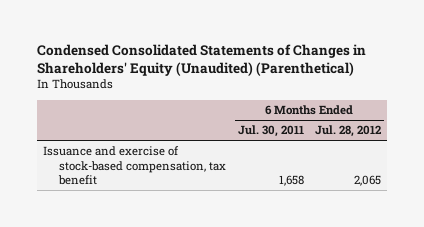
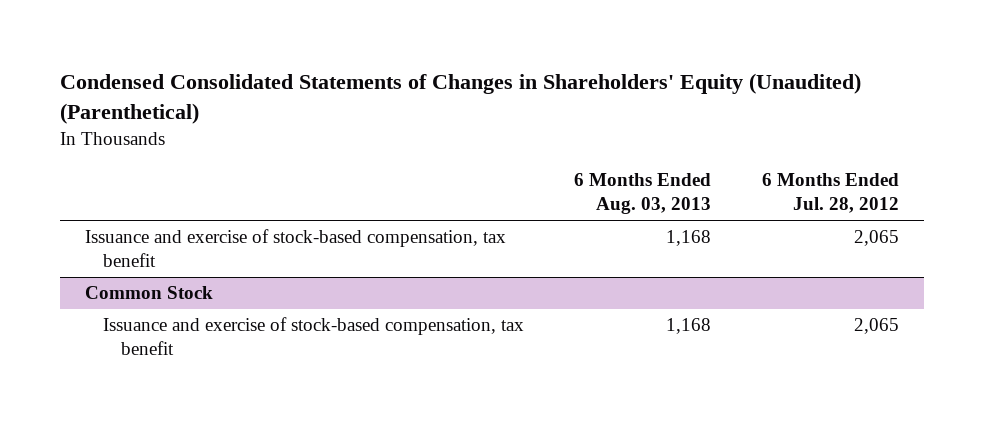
- | 6 Months Ended Jul. 30, 2011 | 6 Months Ended Jul. 28, 2012
+ | 6 Months Ended Aug. 03, 2013 | 6 Months Ended Jul. 28, 2012
+ Common Stock
+ Issuance and exercise of stock-based compensation, tax benefit | 1,168 | 2,065

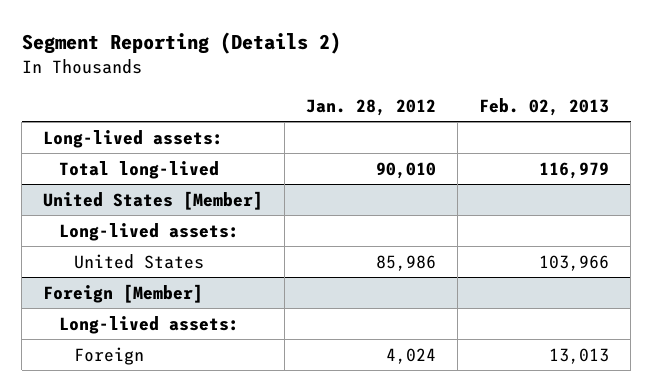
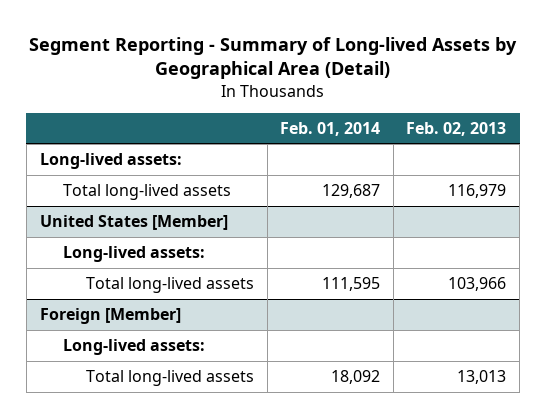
- Segment Reporting (Details 2)
+ Segment Reporting - Summary of Long-lived Assets by Geographical Area (Detail)
- | Jan. 28, 2012 | Feb. 02, 2013
+ | Feb. 01, 2014 | Feb. 02, 2013
- Total long-lived | 90,010 | 116,979
+ Total long-lived assets | 129,687 | 116,979
@ United States [Member]
- United States | 85,986 | 103,966
+ Total long-lived assets | 111,595 | 103,966
@ Foreign [Member]
- Foreign | 4,024 | 13,013
+ Total long-lived assets | 18,092 | 13,013

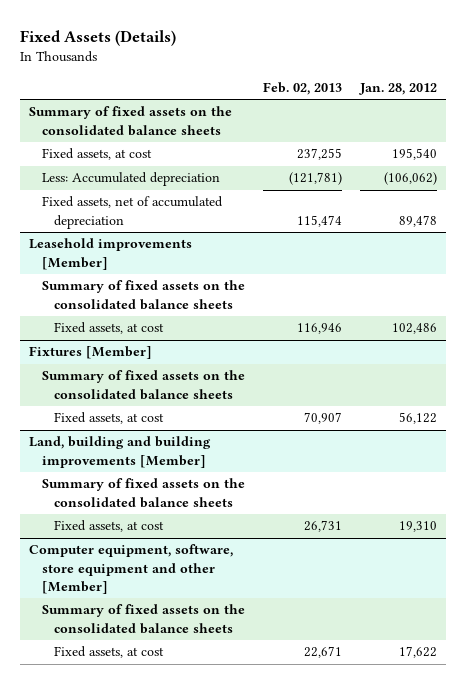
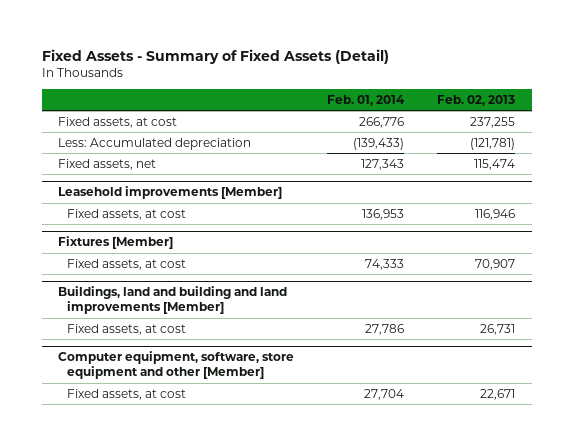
- Fixed Assets (Details)
+ Fixed Assets - Summary of Fixed Assets (Detail)
- | Feb. 02, 2013 | Jan. 28, 2012
+ | Feb. 01, 2014 | Feb. 02, 2013
- Summary of fixed assets on the consolidated balance sheets
- Fixed assets, net of accumulated depreciation | 115,474 | 89,478
+ Fixed assets, net | 127,343 | 115,474
@ Leasehold improvements [Member]
- Summary of fixed assets on the consolidated balance sheets
@ Fixtures [Member]
- Summary of fixed assets on the consolidated balance sheets
- Land, building and building improvements [Member]
- Summary of fixed assets on the consolidated balance sheets
+ Buildings, land and building and land improvements [Member]
@ Computer equipment, software, store equipment and other [Member]
- Summary of fixed assets on the consolidated balance sheets

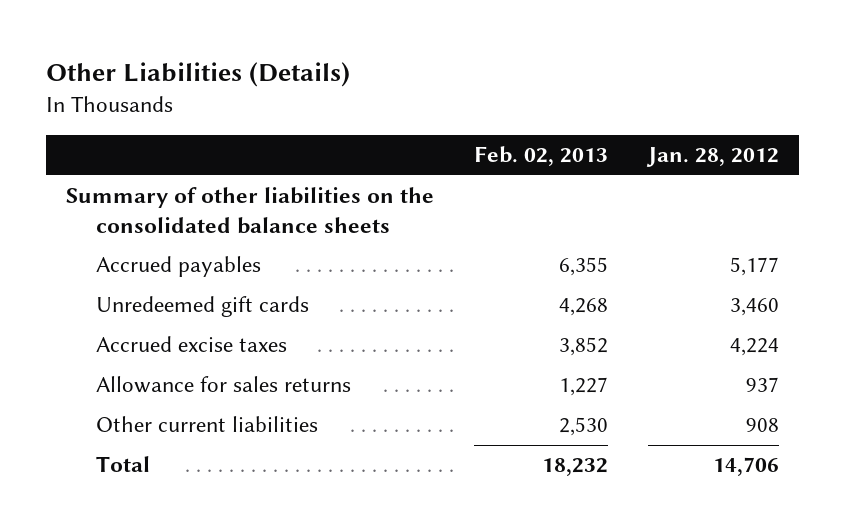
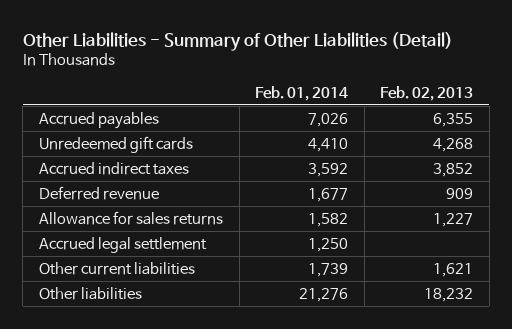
- Other Liabilities (Details)
+ Other Liabilities - Summary of Other Liabilities (Detail)
- | Feb. 02, 2013 | Jan. 28, 2012
+ | Feb. 01, 2014 | Feb. 02, 2013
- Summary of other liabilities on the consolidated balance sheets
- Accrued excise taxes | 3,852 | 4,224
+ Accrued indirect taxes | 3,592 | 3,852
+ Deferred revenue | 1,677 | 909
- Other current liabilities | 2,530 | 908
- Total | 18,232 | 14,706
+ Accrued legal settlement | 1,250 |
+ Other current liabilities | 1,739 | 1,621
+ Other liabilities | 21,276 | 18,232

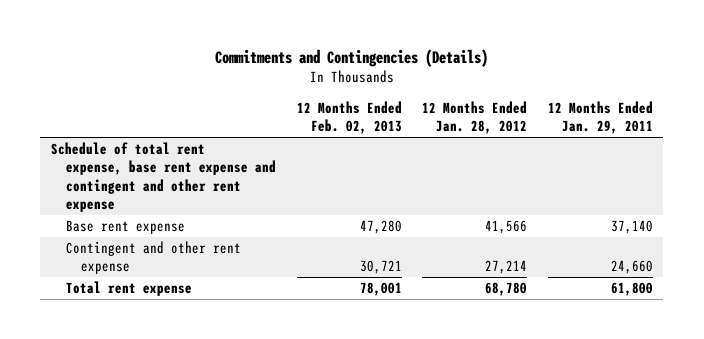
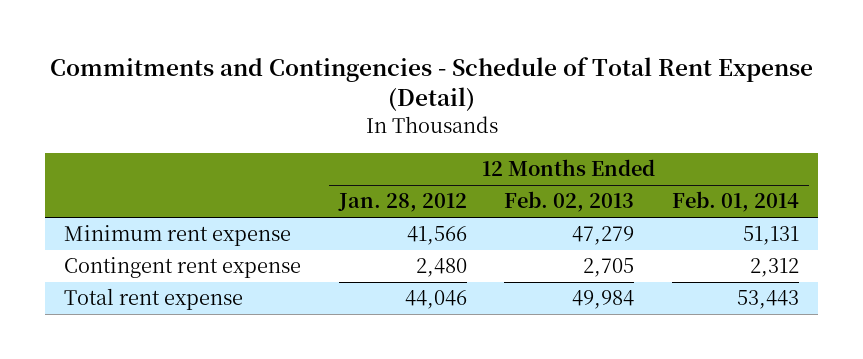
- Commitments and Contingencies (Details)
+ Commitments and Contingencies - Schedule of Total Rent Expense (Detail)
- | 12 Months Ended Feb. 02, 2013 | 12 Months Ended Jan. 28, 2012 | 12 Months Ended Jan. 29, 2011
+ | 12 Months Ended Jan. 28, 2012 | 12 Months Ended Feb. 02, 2013 | 12 Months Ended Feb. 01, 2014
- Schedule of total rent expense, base rent expense and contingent and other rent expense
- Base rent expense | 47,280 | 41,566 | 37,140
- Contingent and other rent expense | 30,721 | 27,214 | 24,660
- Total rent expense | 78,001 | 68,780 | 61,800
+ Minimum rent expense | 41,566 | 47,279 | 51,131
+ Contingent rent expense | 2,480 | 2,705 | 2,312
+ Total rent expense | 44,046 | 49,984 | 53,443

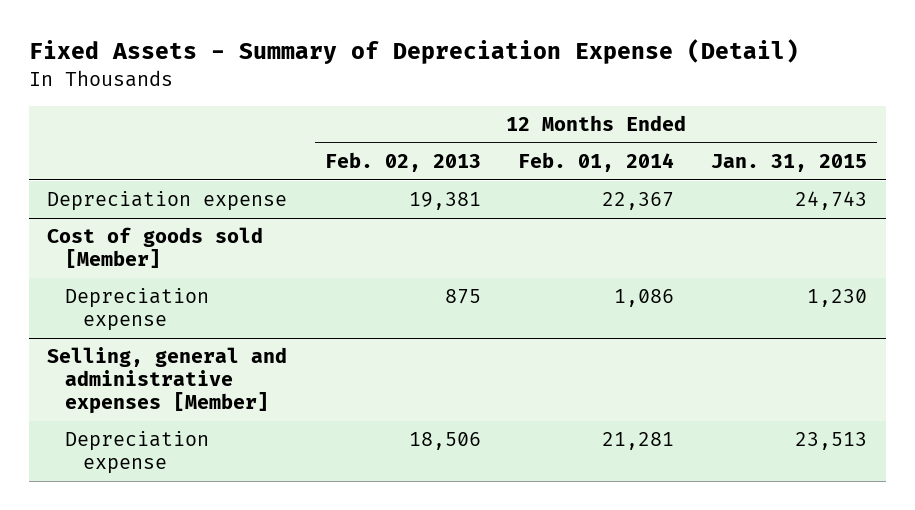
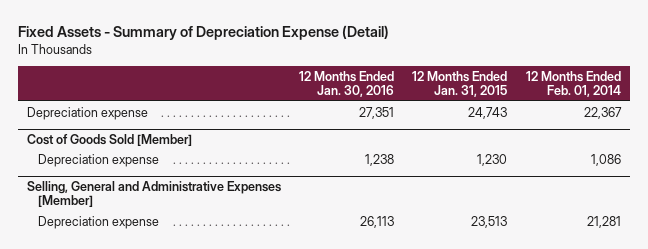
- | 12 Months Ended Feb. 02, 2013 | 12 Months Ended Feb. 01, 2014 | 12 Months Ended Jan. 31, 2015
+ | 12 Months Ended Jan. 30, 2016 | 12 Months Ended Jan. 31, 2015 | 12 Months Ended Feb. 01, 2014
- Cost of goods sold [Member]
+ Cost of Goods Sold [Member]
- Selling, general and administrative expenses [Member]
+ Selling, General and Administrative Expenses [Member]

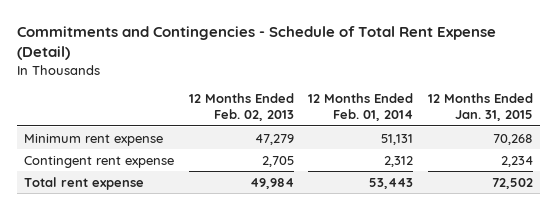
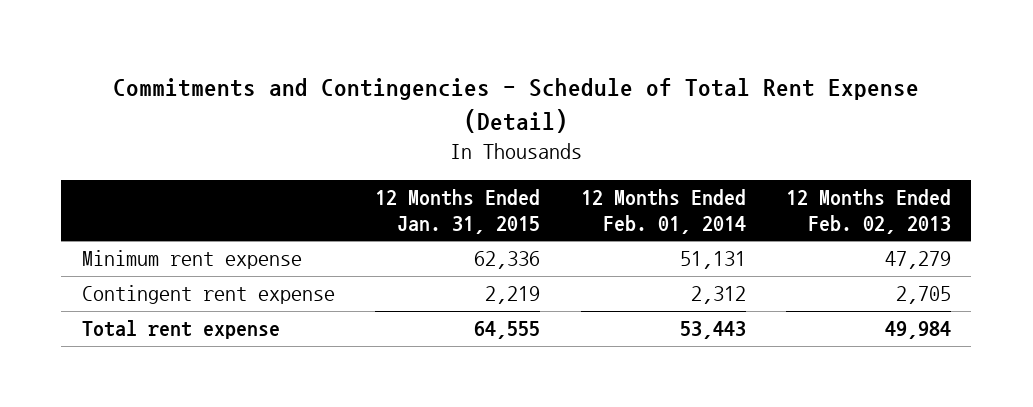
- | 12 Months Ended Feb. 02, 2013 | 12 Months Ended Feb. 01, 2014 | 12 Months Ended Jan. 31, 2015
+ | 12 Months Ended Jan. 31, 2015 | 12 Months Ended Feb. 01, 2014 | 12 Months Ended Feb. 02, 2013
- Minimum rent expense | 47,279 | 51,131 | 70,268
- Contingent rent expense | 2,705 | 2,312 | 2,234
- Total rent expense | 49,984 | 53,443 | 72,502
+ Minimum rent expense | 62,336 | 51,131 | 47,279
+ Contingent rent expense | 2,219 | 2,312 | 2,705
+ Total rent expense | 64,555 | 53,443 | 49,984

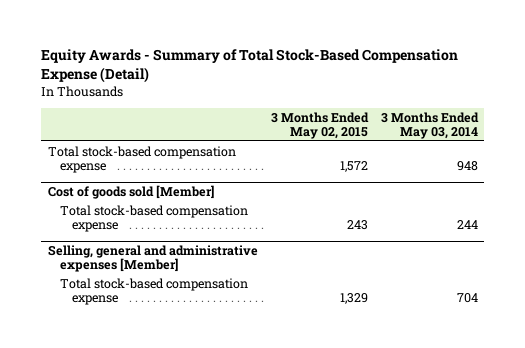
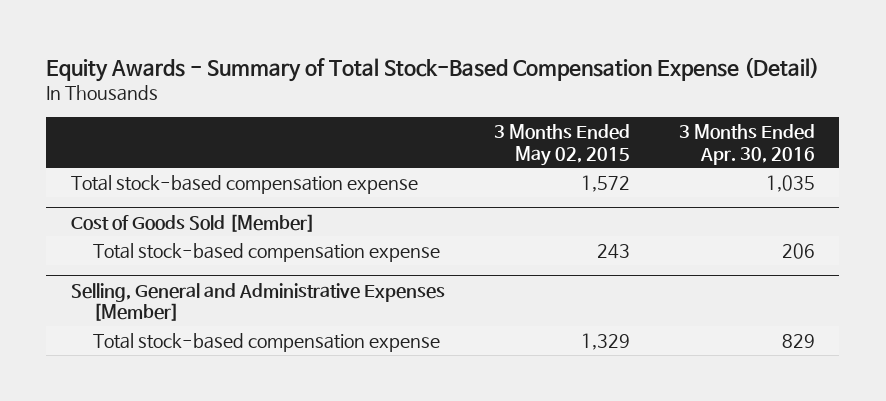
- | 3 Months Ended May 02, 2015 | 3 Months Ended May 03, 2014
+ | 3 Months Ended May 02, 2015 | 3 Months Ended Apr. 30, 2016
- Cost of goods sold [Member]
+ Cost of Goods Sold [Member]
- Selling, general and administrative expenses [Member]
+ Selling, General and Administrative Expenses [Member]

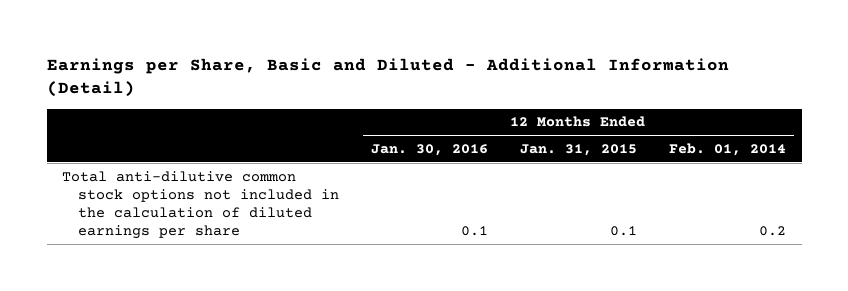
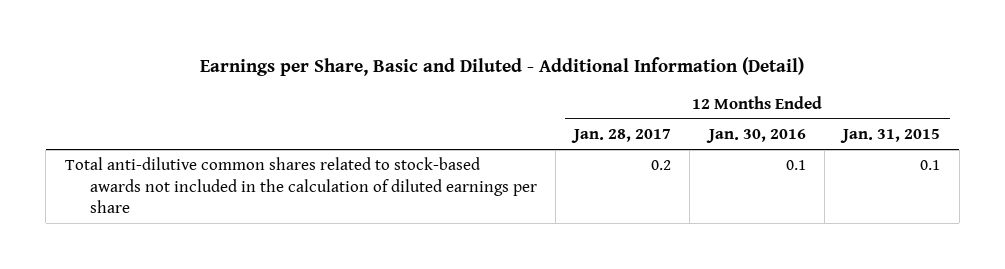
- | 12 Months Ended Jan. 30, 2016 | 12 Months Ended Jan. 31, 2015 | 12 Months Ended Feb. 01, 2014
+ | 12 Months Ended Jan. 28, 2017 | 12 Months Ended Jan. 30, 2016 | 12 Months Ended Jan. 31, 2015
- Total anti-dilutive common stock options not included in the calculation of diluted earnings per share | 0.1 | 0.1 | 0.2
+ Total anti-dilutive common shares related to stock-based awards not included in the calculation of diluted earnings per share | 0.2 | 0.1 | 0.1

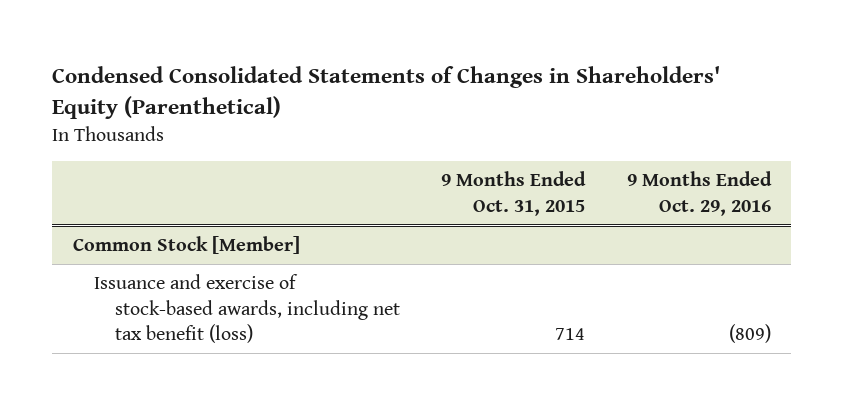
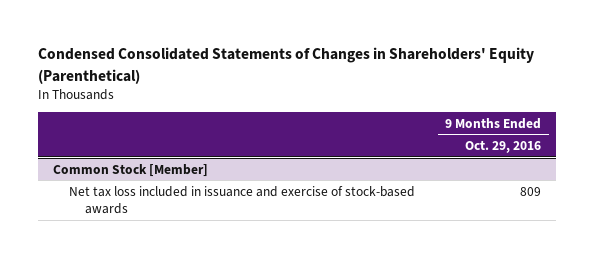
- | 9 Months Ended Oct. 31, 2015 | 9 Months Ended Oct. 29, 2016
+ | 9 Months Ended Oct. 29, 2016
@ Common Stock [Member]
- Issuance and exercise of stock-based awards, including net tax benefit (loss) | 714 | (809)
+ Net tax loss included in issuance and exercise of stock-based awards | 809

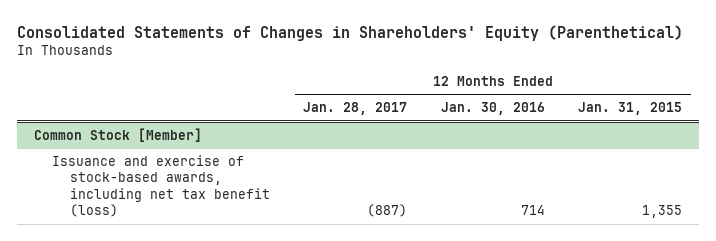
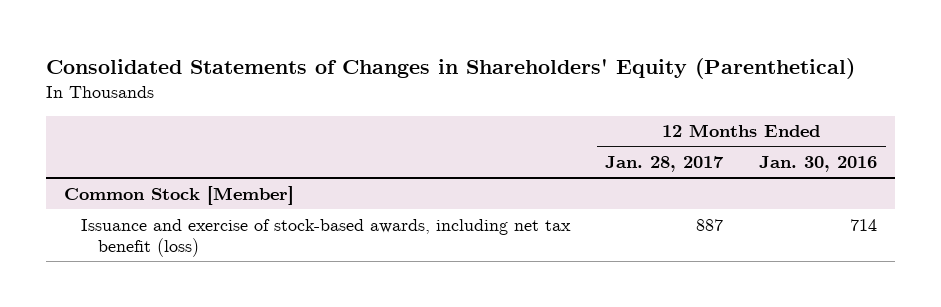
- | 12 Months Ended Jan. 28, 2017 | 12 Months Ended Jan. 30, 2016 | 12 Months Ended Jan. 31, 2015
+ | 12 Months Ended Jan. 28, 2017 | 12 Months Ended Jan. 30, 2016
@ Common Stock [Member]
- Issuance and exercise of stock-based awards, including net tax benefit (loss) | (887) | 714 | 1,355
+ Issuance and exercise of stock-based awards, including net tax benefit (loss) | 887 | 714

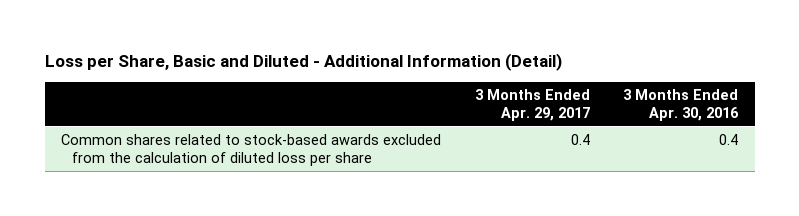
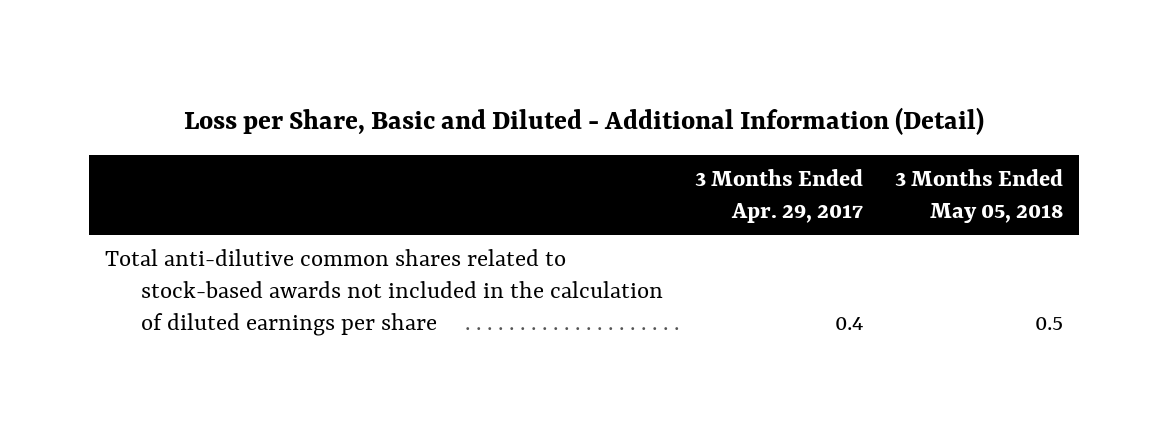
- | 3 Months Ended Apr. 29, 2017 | 3 Months Ended Apr. 30, 2016
+ | 3 Months Ended Apr. 29, 2017 | 3 Months Ended May 05, 2018
- Common shares related to stock-based awards excluded from the calculation of diluted loss per share | 0.4 | 0.4
+ Total anti-dilutive common shares related to stock-based awards not included in the calculation of diluted earnings per share | 0.4 | 0.5

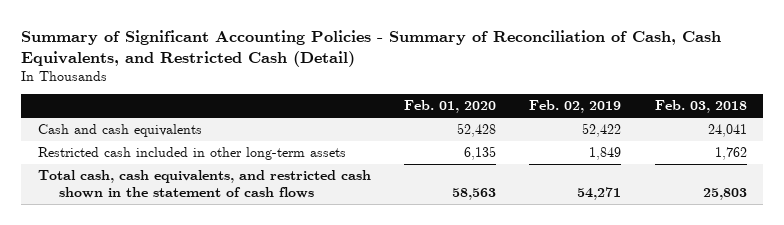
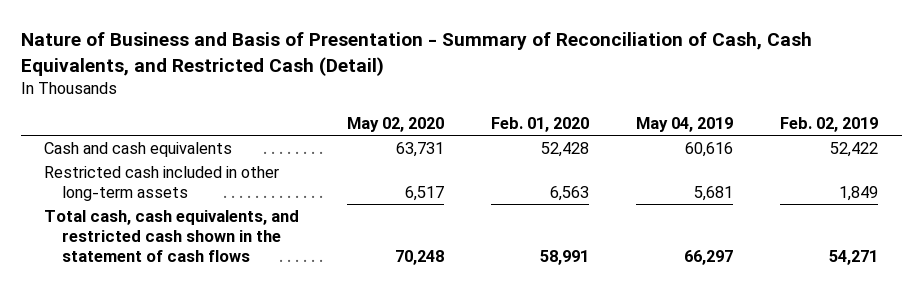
- Summary of Significant Accounting Policies - Summary of Reconciliation of Cash, Cash Equivalents, and Restricted Cash (Detail)
+ Nature of Business and Basis of Presentation - Summary of Reconciliation of Cash, Cash Equivalents, and Restricted Cash (Detail)
- | Feb. 01, 2020 | Feb. 02, 2019 | Feb. 03, 2018
+ | May 02, 2020 | Feb. 01, 2020 | May 04, 2019 | Feb. 02, 2019
- Restricted cash included in other long-term assets | 6,135 | 1,849 | 1,762
- Total cash, cash equivalents, and restricted cash shown in the statement of cash flows | 58,563 | 54,271 | 25,803
+ Restricted cash included in other long-term assets | 6,517 | 6,563 | 5,681 | 1,849
+ Total cash, cash equivalents, and restricted cash shown in the statement of cash flows | 70,248 | 58,991 | 66,297 | 54,271

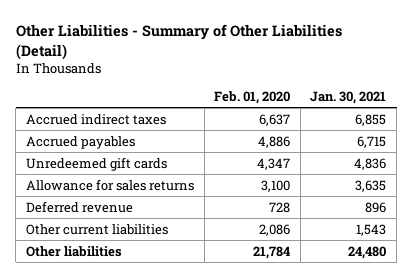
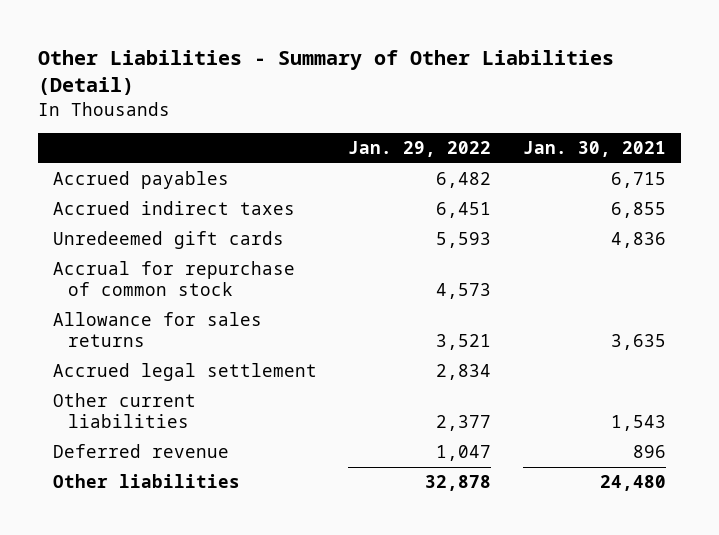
- | Feb. 01, 2020 | Jan. 30, 2021
+ | Jan. 29, 2022 | Jan. 30, 2021
moved down: Accrued indirect taxes | 6,451 | 6,855
+ Accrual for repurchase of common stock | 4,573 |
+ Accrued legal settlement | 2,834 |
moved down: Deferred revenue | 1,047 | 896

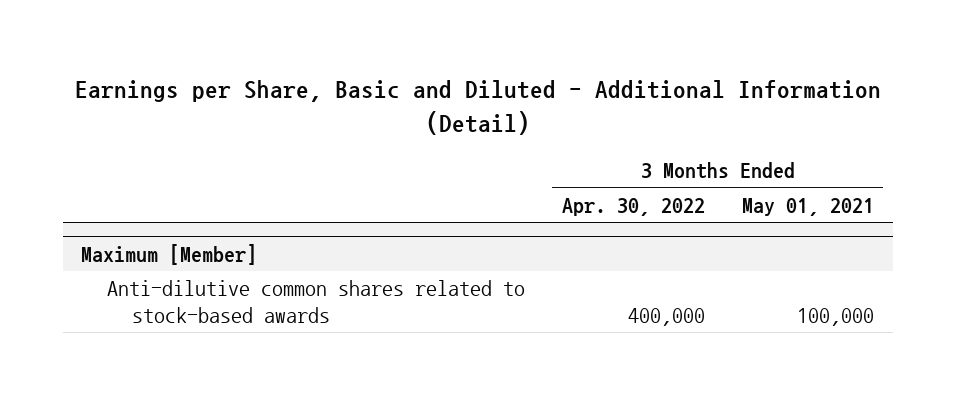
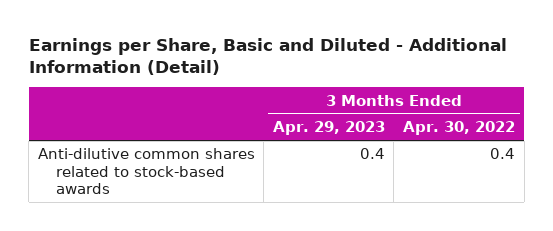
- | 3 Months Ended Apr. 30, 2022 | 3 Months Ended May 01, 2021
+ | 3 Months Ended Apr. 29, 2023 | 3 Months Ended Apr. 30, 2022
- Maximum [Member]
- Anti-dilutive common shares related to stock-based awards | 400,000 | 100,000
+ Anti-dilutive common shares related to stock-based awards | 0.4 | 0.4

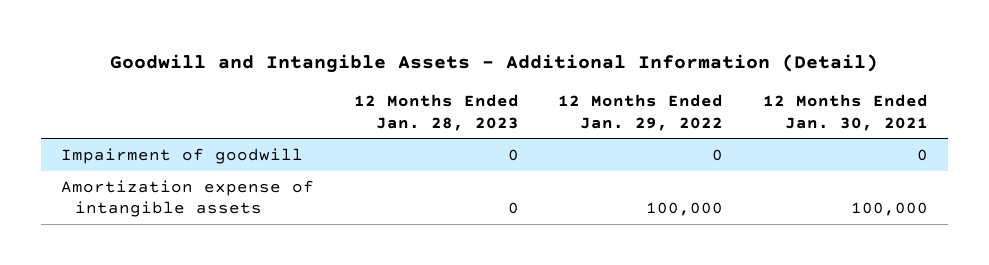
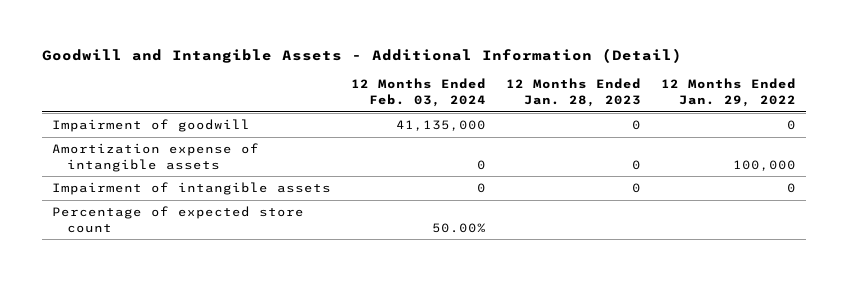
- | 12 Months Ended Jan. 28, 2023 | 12 Months Ended Jan. 29, 2022 | 12 Months Ended Jan. 30, 2021
+ | 12 Months Ended Feb. 03, 2024 | 12 Months Ended Jan. 28, 2023 | 12 Months Ended Jan. 29, 2022
+ Impairment of intangible assets | 0 | 0 | 0
+ Percentage of expected store count | 50.00% | |

